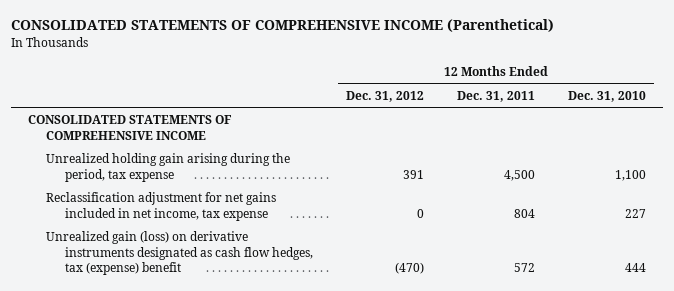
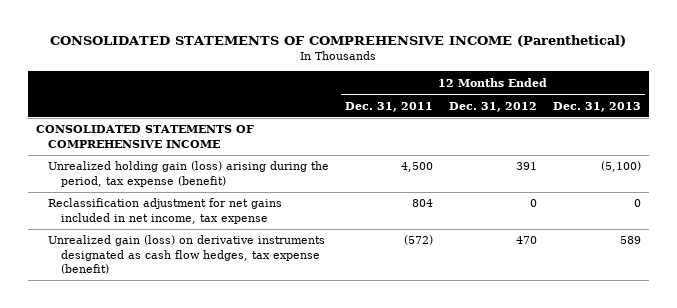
- | 12 Months Ended Dec. 31, 2012 | 12 Months Ended Dec. 31, 2011 | 12 Months Ended Dec. 31, 2010
+ | 12 Months Ended Dec. 31, 2011 | 12 Months Ended Dec. 31, 2012 | 12 Months Ended Dec. 31, 2013
- Unrealized holding gain arising during the period, tax expense | 391 | 4,500 | 1,100
+ Unrealized holding gain (loss) arising during the period, tax expense (benefit) | 4,500 | 391 | (5,100)
- Unrealized gain (loss) on derivative instruments designated as cash flow hedges, tax (expense) benefit | (470) | 572 | 444
+ Unrealized gain (loss) on derivative instruments designated as cash flow hedges, tax expense (benefit) | (572) | 470 | 589

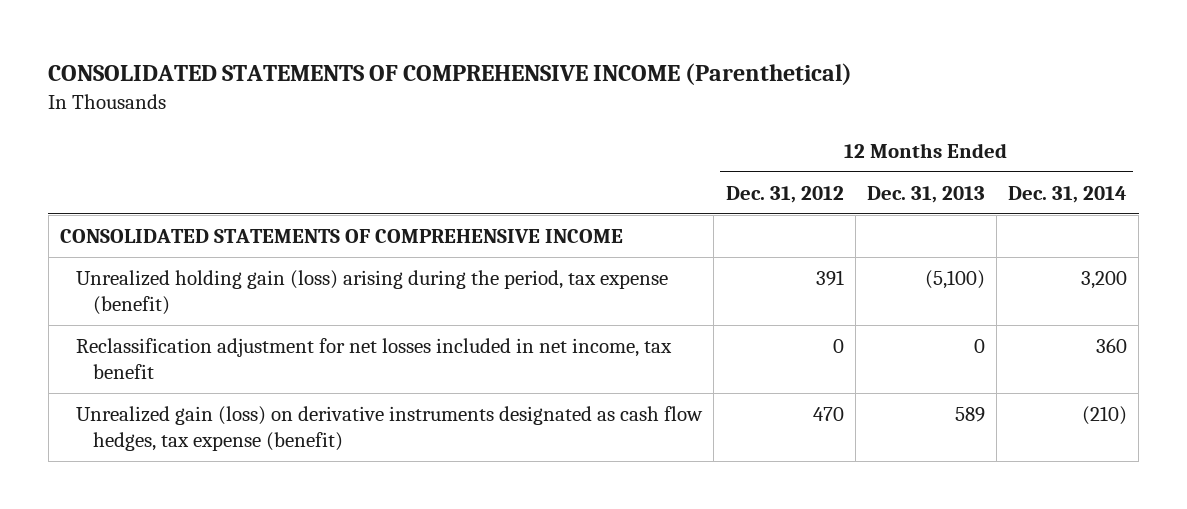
- | 12 Months Ended Dec. 31, 2011 | 12 Months Ended Dec. 31, 2012 | 12 Months Ended Dec. 31, 2013
+ | 12 Months Ended Dec. 31, 2012 | 12 Months Ended Dec. 31, 2013 | 12 Months Ended Dec. 31, 2014
- Reclassification adjustment for net gains included in net income, tax expense | 804 | 0 | 0
+ Reclassification adjustment for net losses included in net income, tax benefit | 0 | 0 | 360

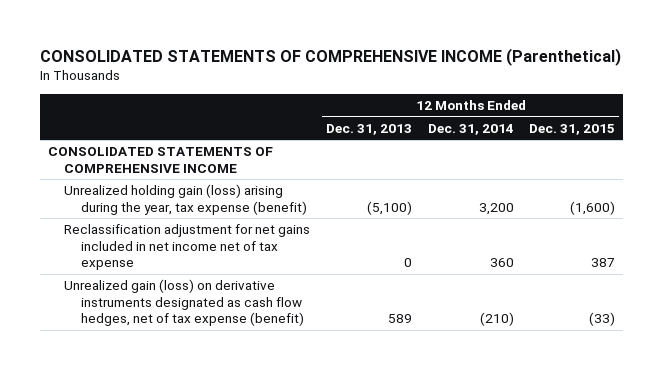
- | 12 Months Ended Dec. 31, 2012 | 12 Months Ended Dec. 31, 2013 | 12 Months Ended Dec. 31, 2014
+ | 12 Months Ended Dec. 31, 2013 | 12 Months Ended Dec. 31, 2014 | 12 Months Ended Dec. 31, 2015
- Unrealized holding gain (loss) arising during the period, tax expense (benefit) | 391 | (5,100) | 3,200
- Reclassification adjustment for net losses included in net income, tax benefit | 0 | 0 | 360
- Unrealized gain (loss) on derivative instruments designated as cash flow hedges, tax expense (benefit) | 470 | 589 | (210)
+ Unrealized holding gain (loss) arising during the year, tax expense (benefit) | (5,100) | 3,200 | (1,600)
+ Reclassification adjustment for net gains included in net income net of tax expense | 0 | 360 | 387
+ Unrealized gain (loss) on derivative instruments designated as cash flow hedges, net of tax expense (benefit) | 589 | (210) | (33)

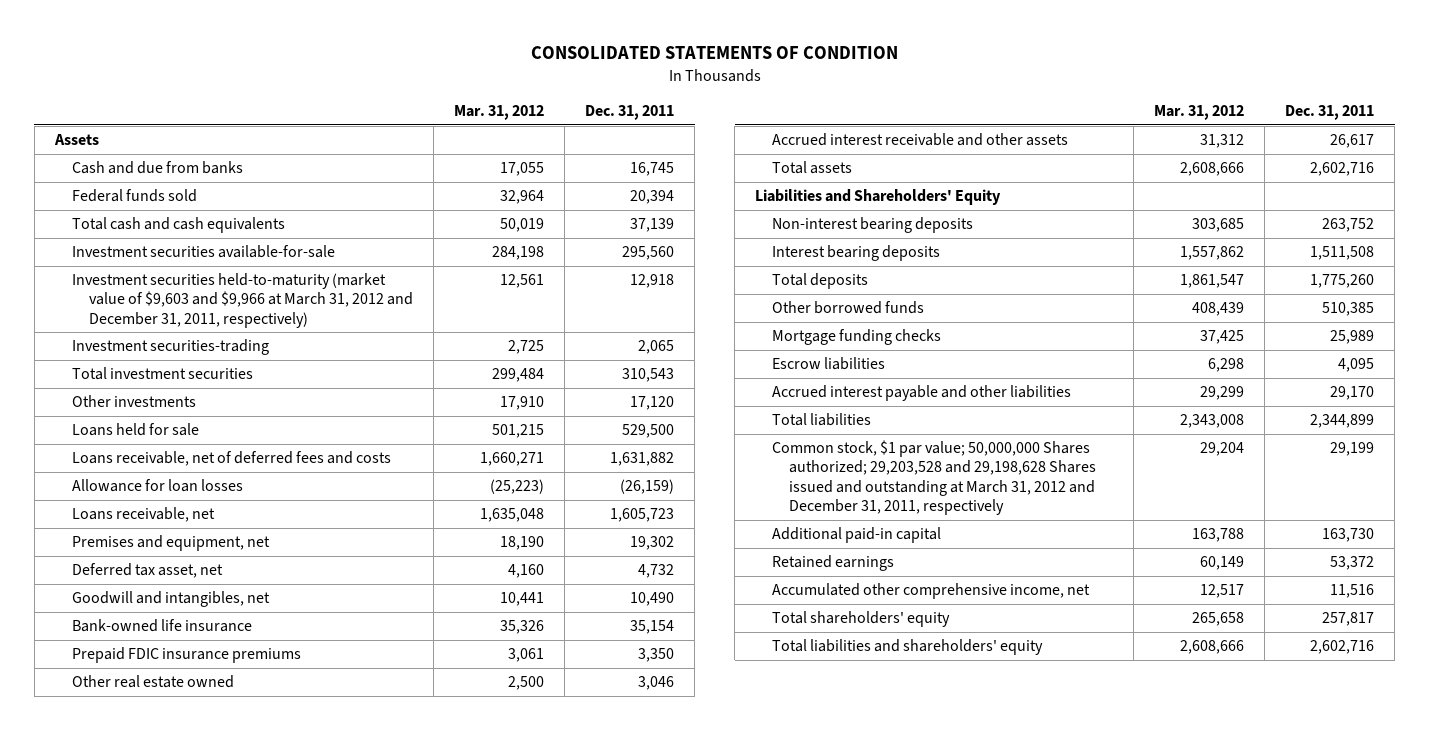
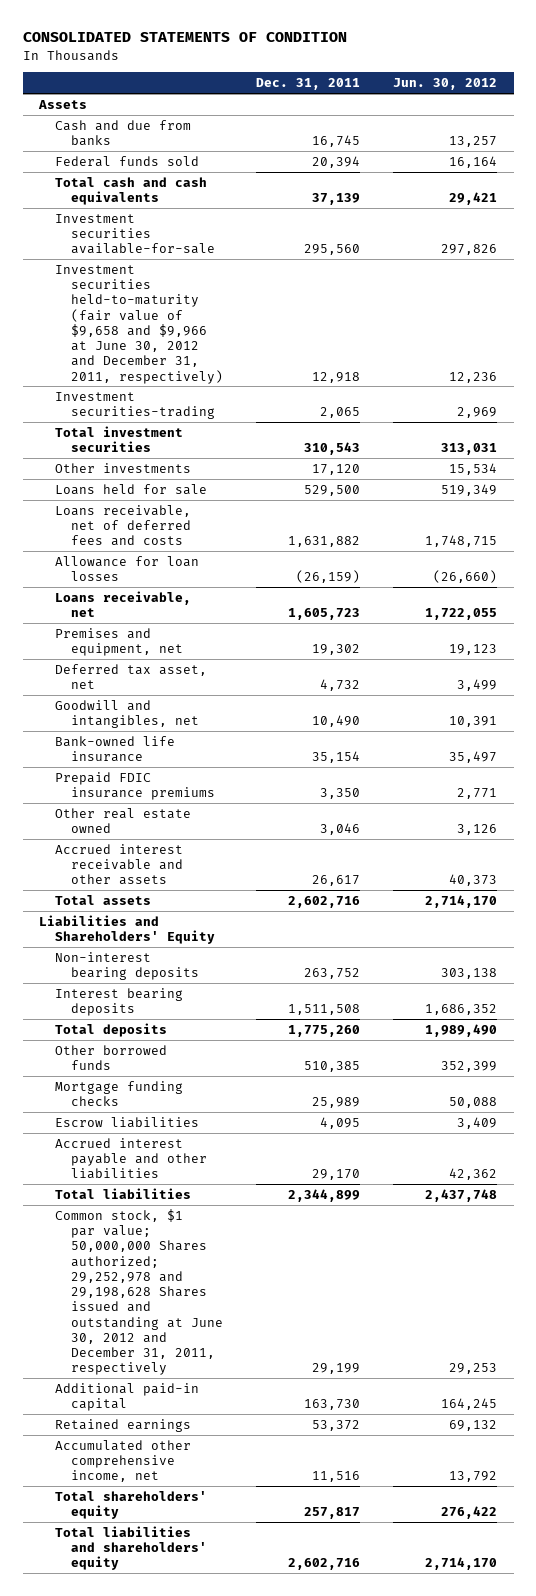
- | Mar. 31, 2012 | Dec. 31, 2011
+ | Dec. 31, 2011 | Jun. 30, 2012
- Investment securities held-to-maturity (market value of $9,603 and $9,966 at March 31, 2012 and December 31, 2011, respectively) | 12,561 | 12,918
+ Investment securities held-to-maturity (fair value of $9,658 and $9,966 at June 30, 2012 and December 31, 2011, respectively) | 12,918 | 12,236
- Common stock, $1 par value; 50,000,000 Shares authorized; 29,203,528 and 29,198,628 Shares issued and outstanding at March 31, 2012 and December 31, 2011, respectively | 29,204 | 29,199
+ Common stock, $1 par value; 50,000,000 Shares authorized; 29,252,978 and 29,198,628 Shares issued and outstanding at June 30, 2012 and December 31, 2011, respectively | 29,199 | 29,253

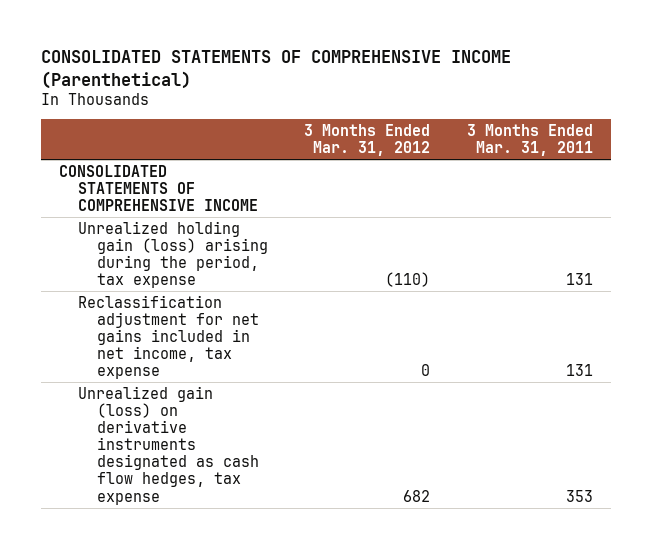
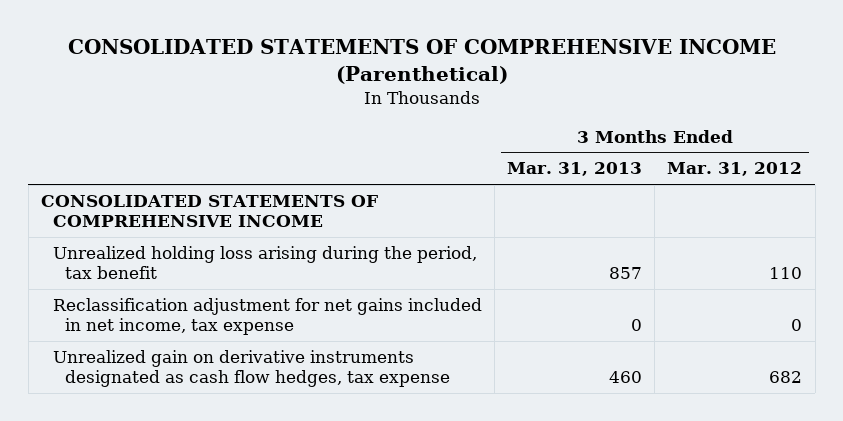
- | 3 Months Ended Mar. 31, 2012 | 3 Months Ended Mar. 31, 2011
+ | 3 Months Ended Mar. 31, 2013 | 3 Months Ended Mar. 31, 2012
- Unrealized holding gain (loss) arising during the period, tax expense | (110) | 131
+ Unrealized holding loss arising during the period, tax benefit | 857 | 110
- Unrealized gain (loss) on derivative instruments designated as cash flow hedges, tax expense | 682 | 353
+ Unrealized gain on derivative instruments designated as cash flow hedges, tax expense | 460 | 682

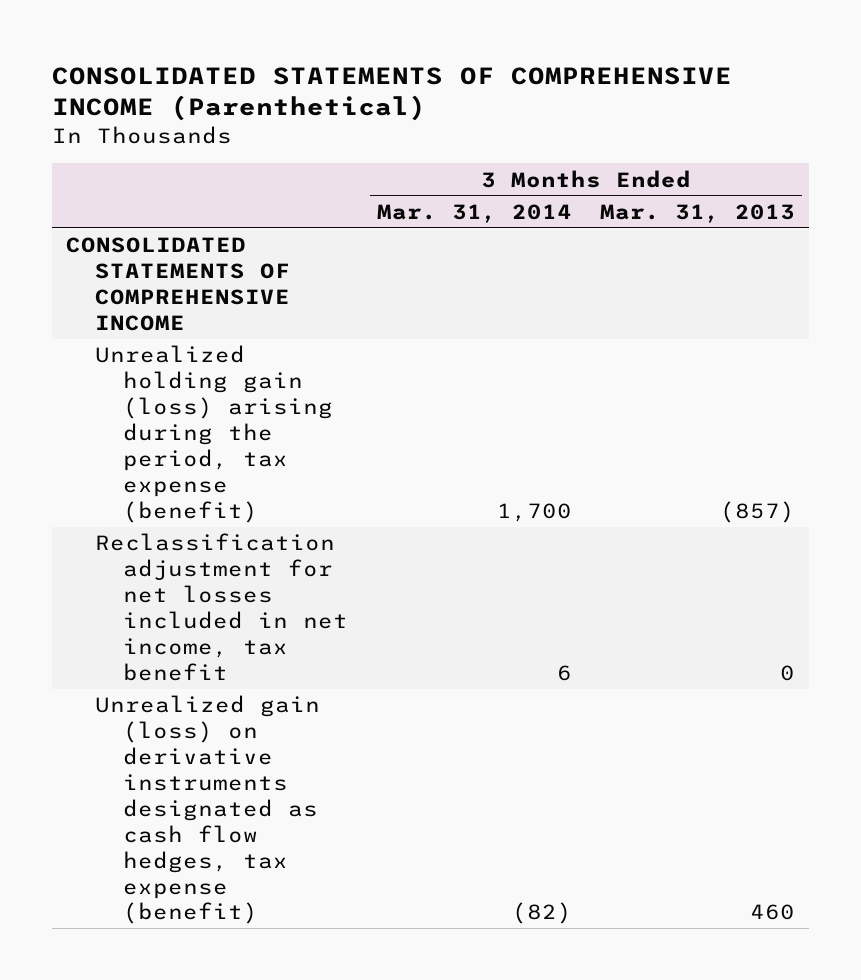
- | 3 Months Ended Mar. 31, 2013 | 3 Months Ended Mar. 31, 2012
+ | 3 Months Ended Mar. 31, 2014 | 3 Months Ended Mar. 31, 2013
- Unrealized holding loss arising during the period, tax benefit | 857 | 110
- Reclassification adjustment for net gains included in net income, tax expense | 0 | 0
- Unrealized gain on derivative instruments designated as cash flow hedges, tax expense | 460 | 682
+ Unrealized holding gain (loss) arising during the period, tax expense (benefit) | 1,700 | (857)
+ Reclassification adjustment for net losses included in net income, tax benefit | 6 | 0
+ Unrealized gain (loss) on derivative instruments designated as cash flow hedges, tax expense (benefit) | (82) | 460

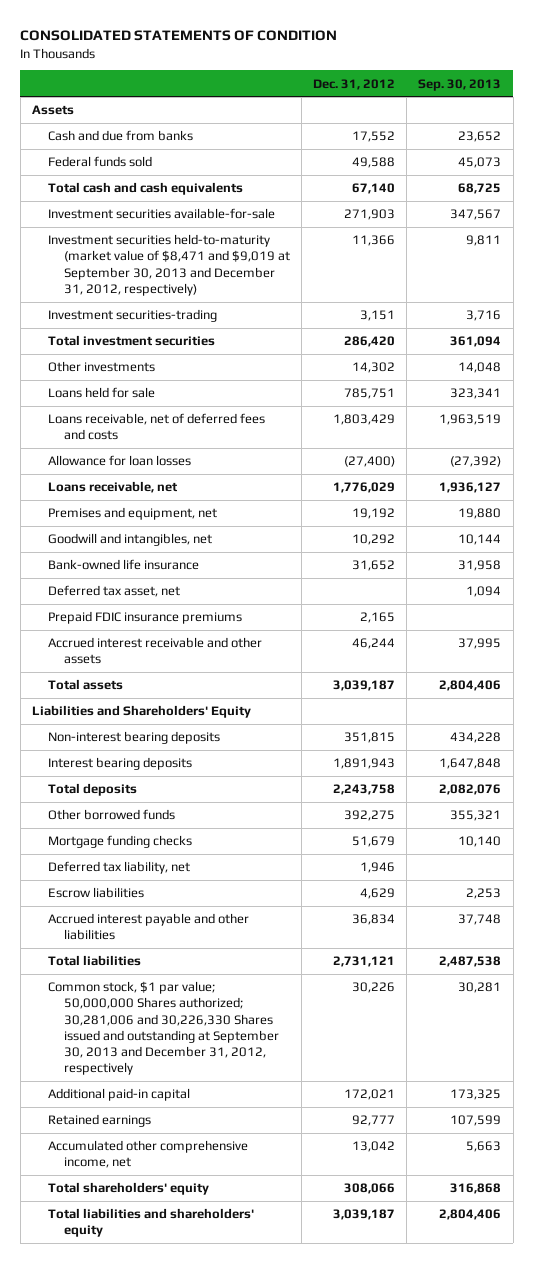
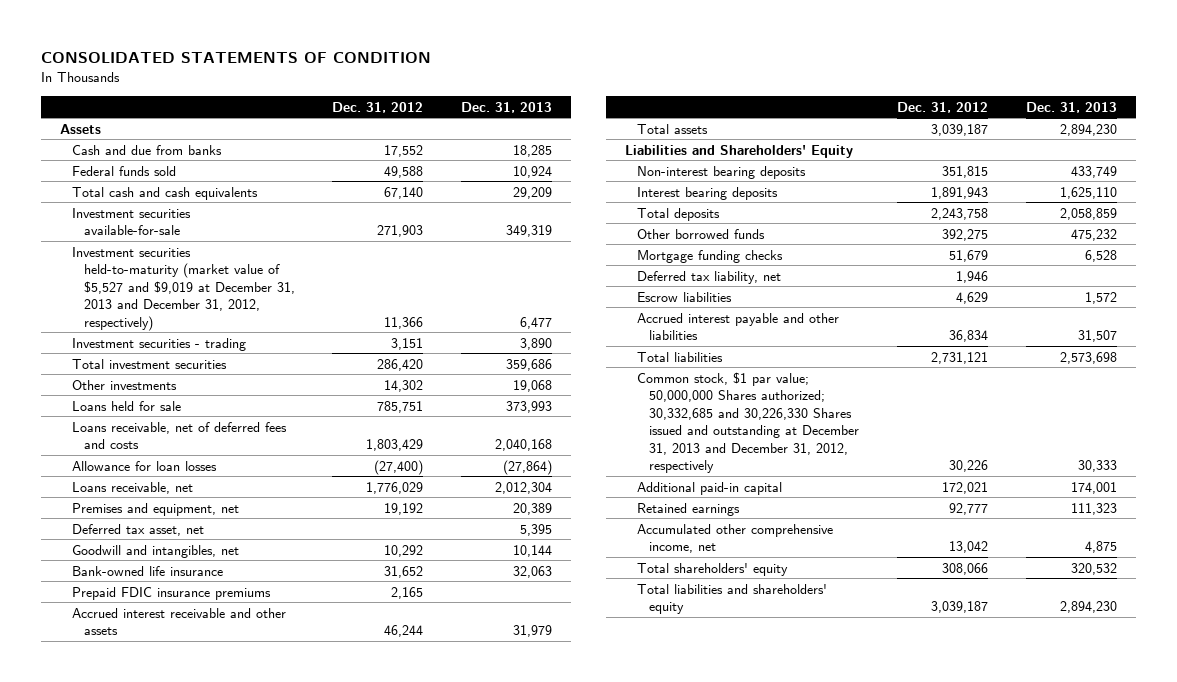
- | Dec. 31, 2012 | Sep. 30, 2013
+ | Dec. 31, 2012 | Dec. 31, 2013
- Investment securities held-to-maturity (market value of $8,471 and $9,019 at September 30, 2013 and December 31, 2012, respectively) | 11,366 | 9,811
- Investment securities-trading | 3,151 | 3,716
+ Investment securities held-to-maturity (market value of $5,527 and $9,019 at December 31, 2013 and December 31, 2012, respectively) | 11,366 | 6,477
+ Investment securities - trading | 3,151 | 3,890
moved up: Deferred tax asset, net | | 5,395
- Common stock, $1 par value; 50,000,000 Shares authorized; 30,281,006 and 30,226,330 Shares issued and outstanding at September 30, 2013 and December 31, 2012, respectively | 30,226 | 30,281
+ Common stock, $1 par value; 50,000,000 Shares authorized; 30,332,685 and 30,226,330 Shares issued and outstanding at December 31, 2013 and December 31, 2012, respectively | 30,226 | 30,333

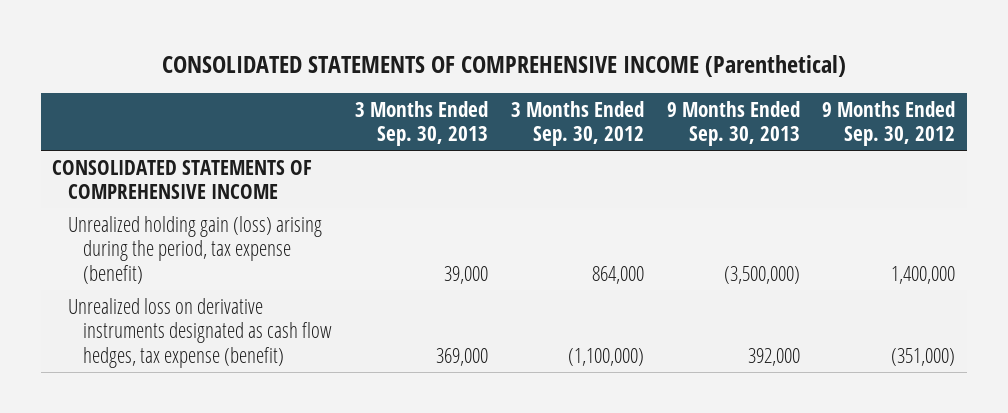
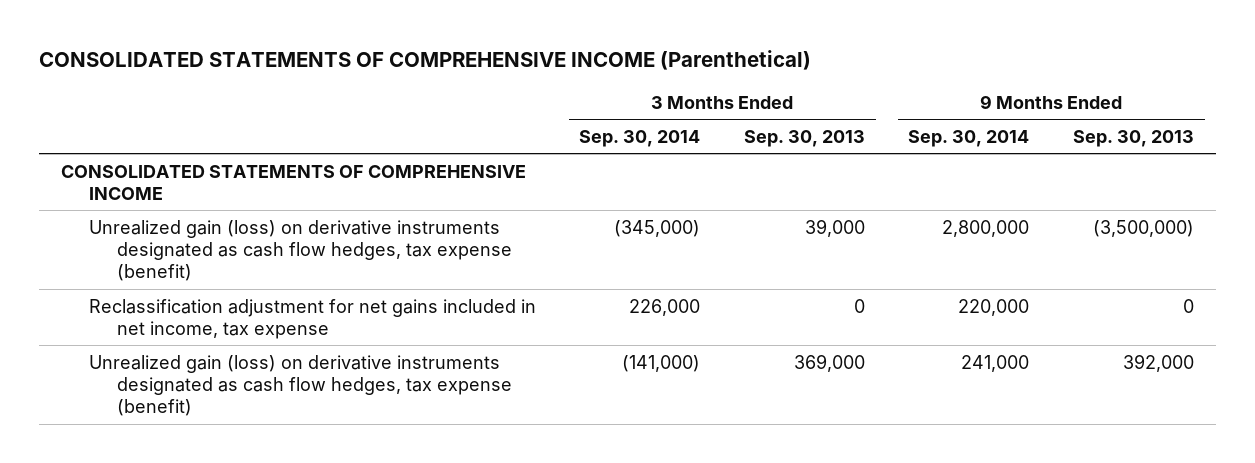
- | 3 Months Ended Sep. 30, 2013 | 3 Months Ended Sep. 30, 2012 | 9 Months Ended Sep. 30, 2013 | 9 Months Ended Sep. 30, 2012
+ | 3 Months Ended Sep. 30, 2014 | 3 Months Ended Sep. 30, 2013 | 9 Months Ended Sep. 30, 2014 | 9 Months Ended Sep. 30, 2013
- Unrealized holding gain (loss) arising during the period, tax expense (benefit) | 39,000 | 864,000 | (3,500,000) | 1,400,000
- Unrealized loss on derivative instruments designated as cash flow hedges, tax expense (benefit) | 369,000 | (1,100,000) | 392,000 | (351,000)
+ Unrealized gain (loss) on derivative instruments designated as cash flow hedges, tax expense (benefit) | (345,000) | 39,000 | 2,800,000 | (3,500,000)
+ Reclassification adjustment for net gains included in net income, tax expense | 226,000 | 0 | 220,000 | 0
+ Unrealized gain (loss) on derivative instruments designated as cash flow hedges, tax expense (benefit) | (141,000) | 369,000 | 241,000 | 392,000

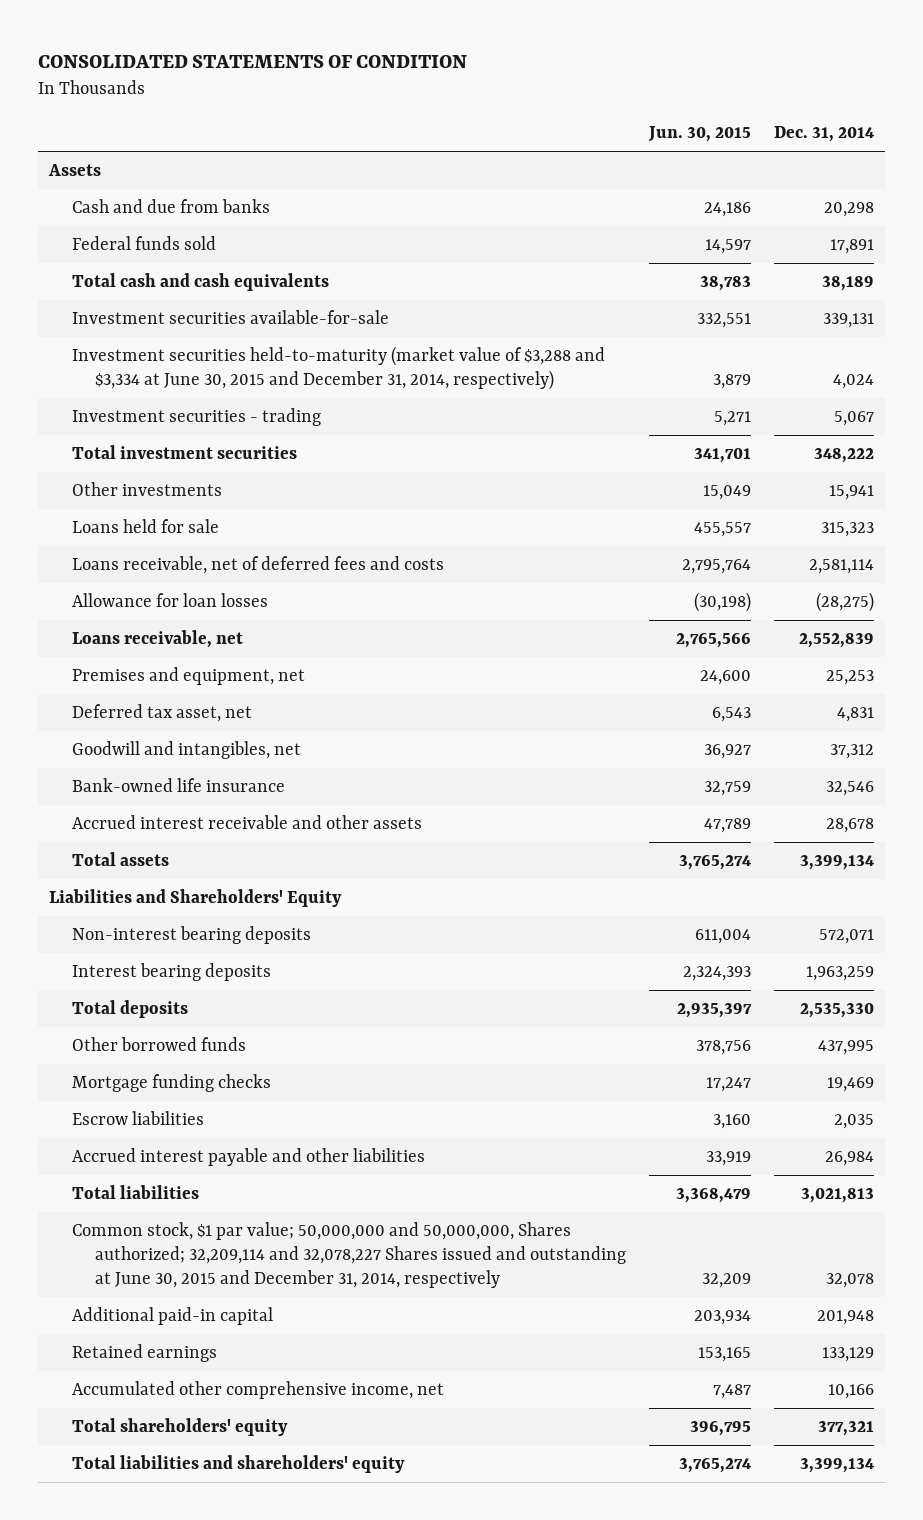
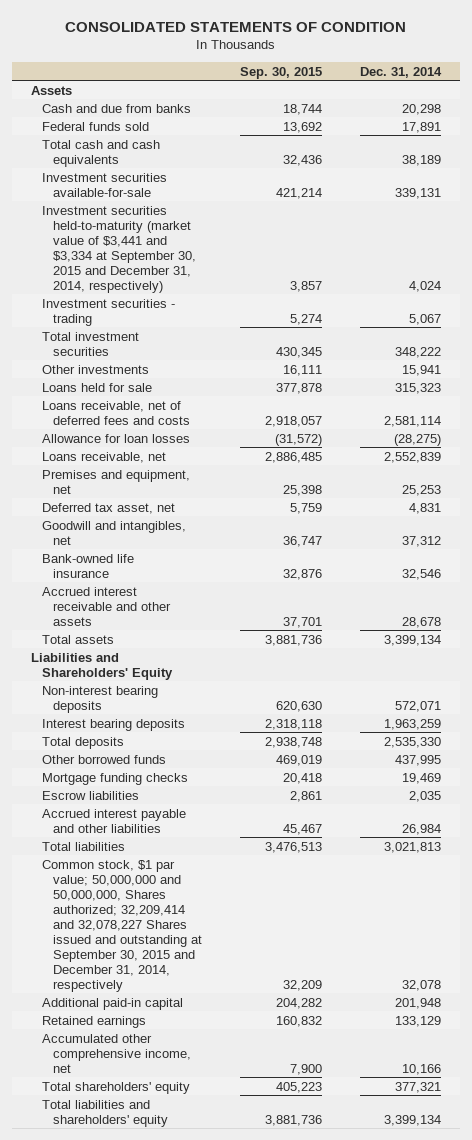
- | Jun. 30, 2015 | Dec. 31, 2014
+ | Sep. 30, 2015 | Dec. 31, 2014
- Investment securities held-to-maturity (market value of $3,288 and $3,334 at June 30, 2015 and December 31, 2014, respectively) | 3,879 | 4,024
+ Investment securities held-to-maturity (market value of $3,441 and $3,334 at September 30, 2015 and December 31, 2014, respectively) | 3,857 | 4,024
- Common stock, $1 par value; 50,000,000 and 50,000,000, Shares authorized; 32,209,114 and 32,078,227 Shares issued and outstanding at June 30, 2015 and December 31, 2014, respectively | 32,209 | 32,078
+ Common stock, $1 par value; 50,000,000 and 50,000,000, Shares authorized; 32,209,414 and 32,078,227 Shares issued and outstanding at September 30, 2015 and December 31, 2014, respectively | 32,209 | 32,078

